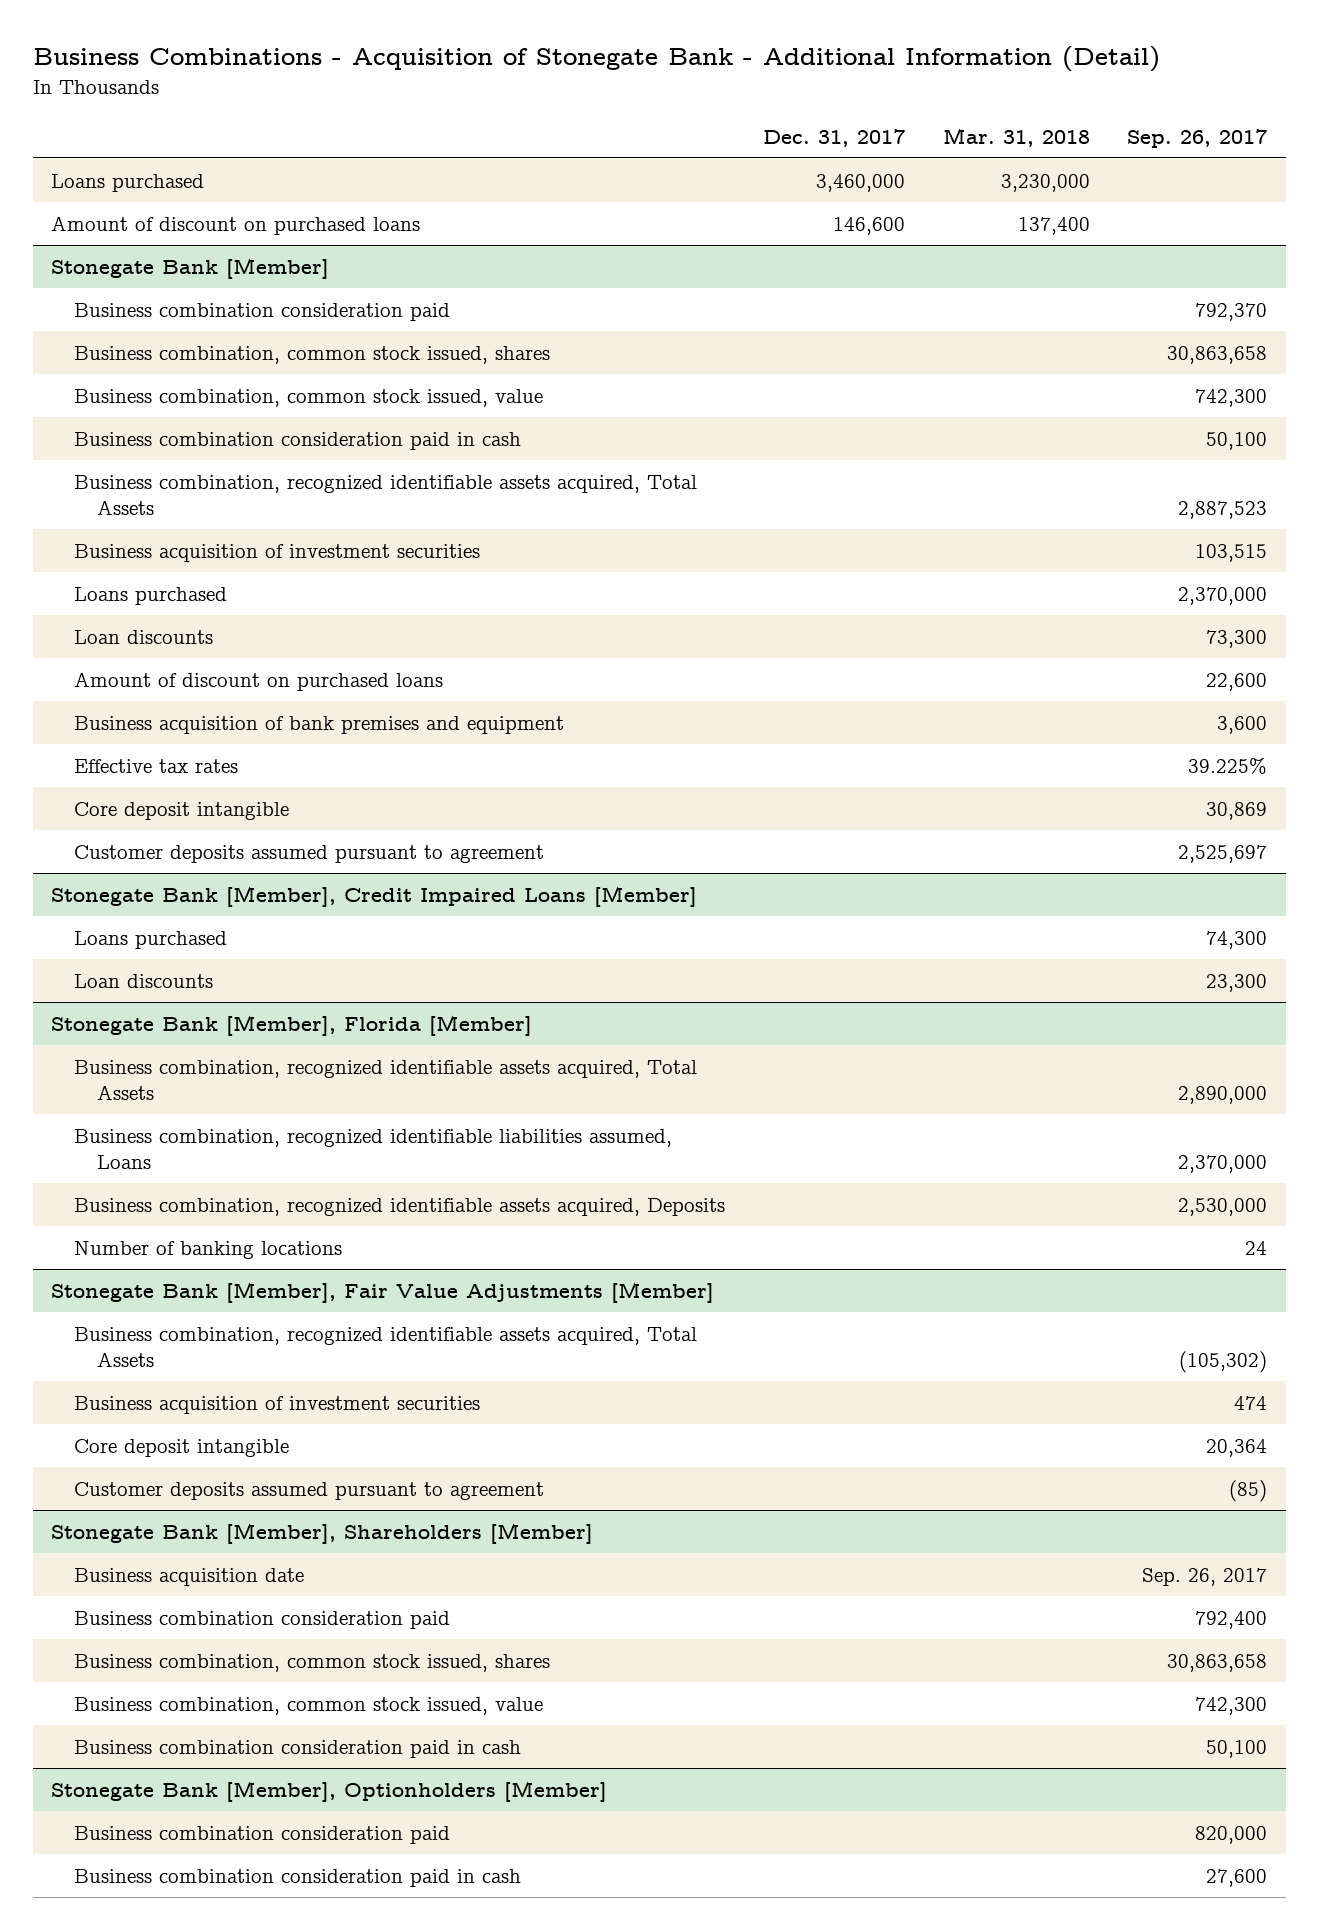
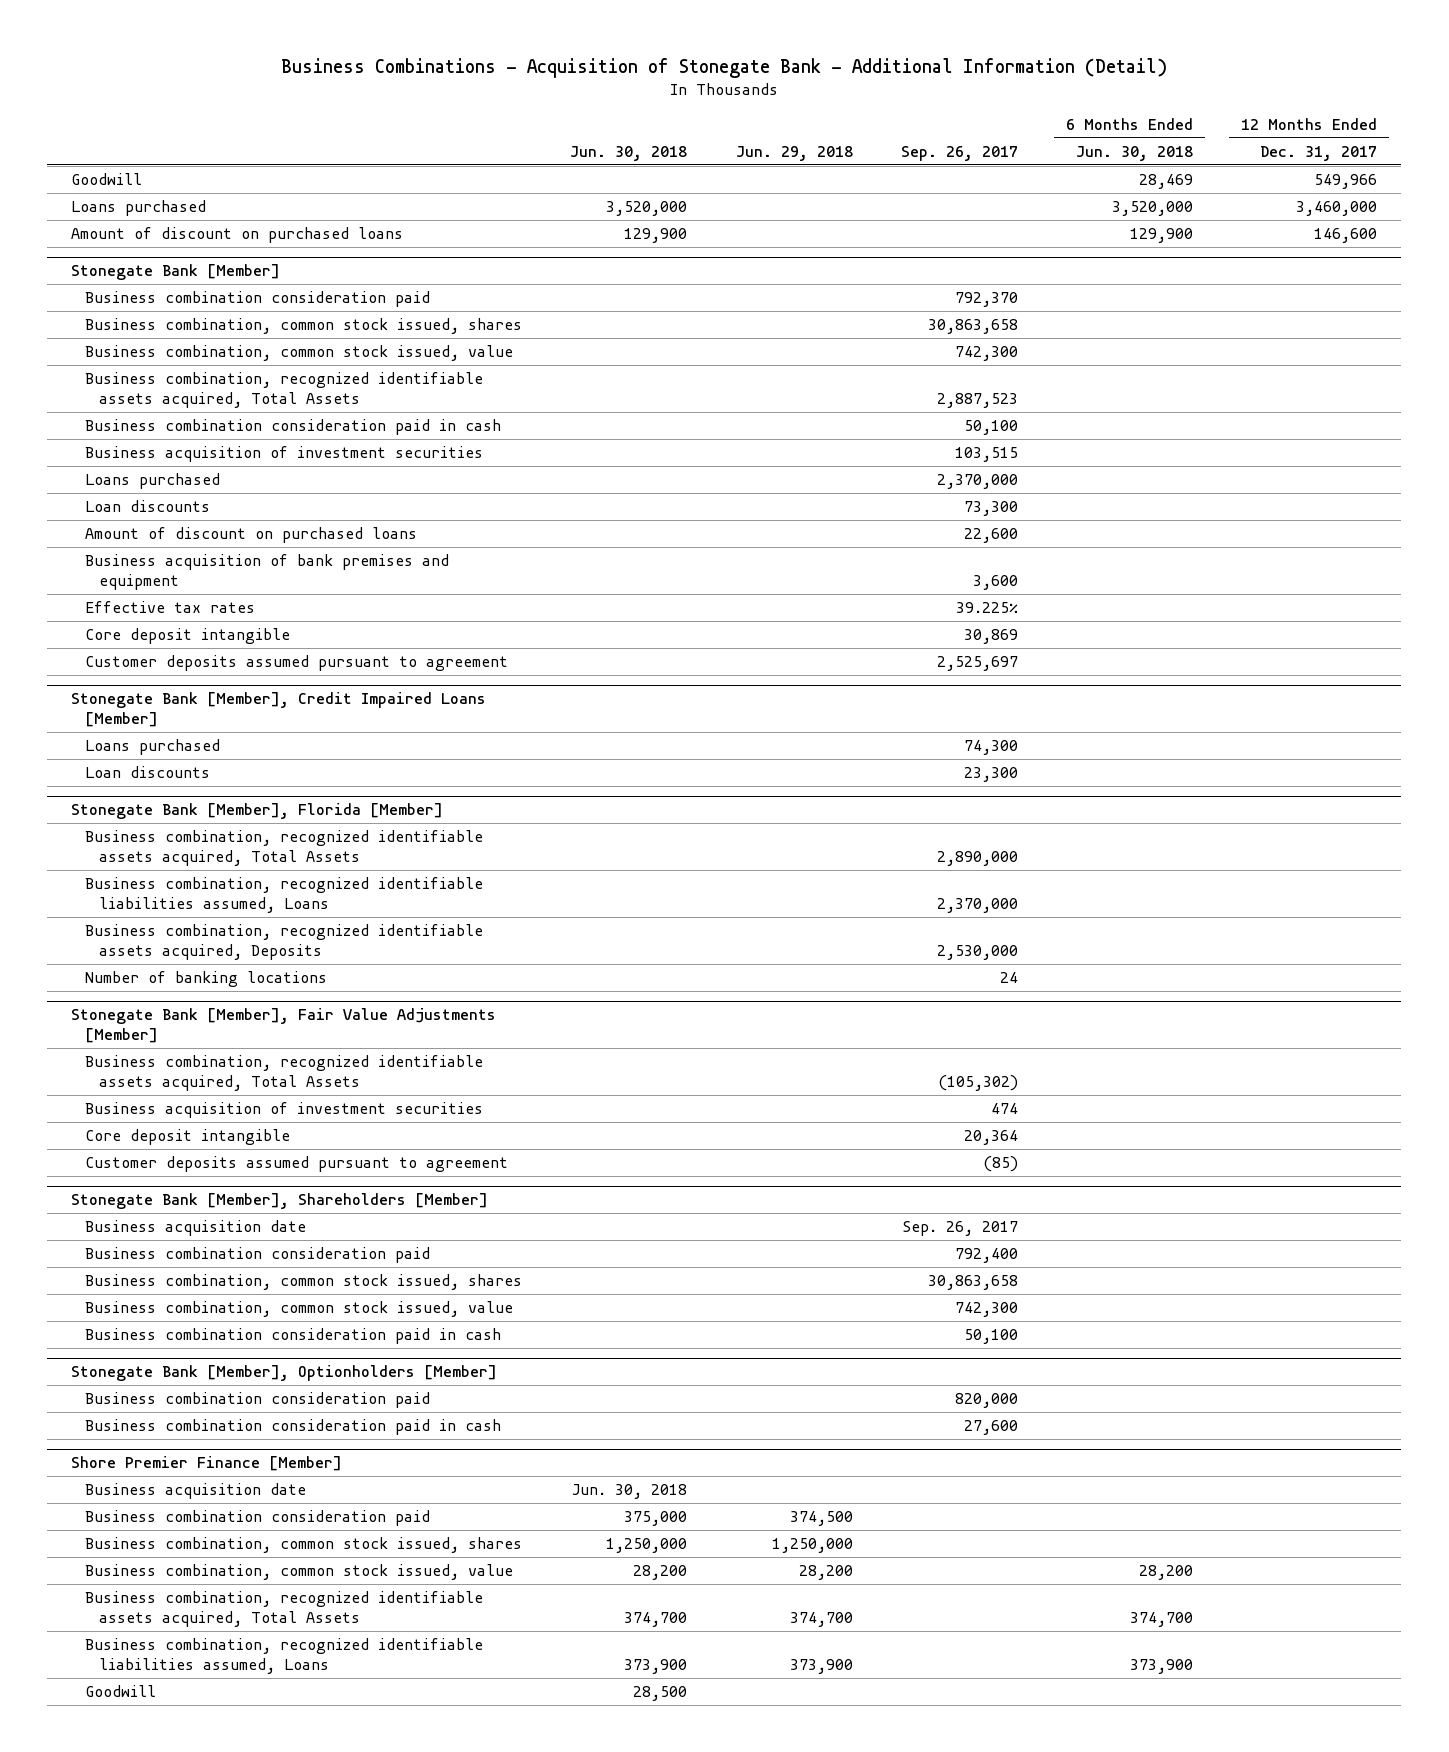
- | Dec. 31, 2017 | Mar. 31, 2018 | Sep. 26, 2017
+ | Jun. 30, 2018 | Jun. 29, 2018 | Sep. 26, 2017 | 6 Months Ended Jun. 30, 2018 | 12 Months Ended Dec. 31, 2017
+ Goodwill | | | | 28,469 | 549,966
@ Stonegate Bank [Member]
moved down: Business combination consideration paid in cash | | | 50,100 | |
+ Shore Premier Finance [Member]
+ Business acquisition date | Jun. 30, 2018 | | | |
+ Business combination consideration paid | 375,000 | 374,500 | | |
+ Business combination, common stock issued, shares | 1,250,000 | 1,250,000 | | |
+ Business combination, common stock issued, value | 28,200 | 28,200 | | 28,200 |
+ Business combination, recognized identifiable assets acquired, Total Assets | 374,700 | 374,700 | | 374,700 |
+ Business combination, recognized identifiable liabilities assumed, Loans | 373,900 | 373,900 | | 373,900 |
+ Goodwill | 28,500 | | | |

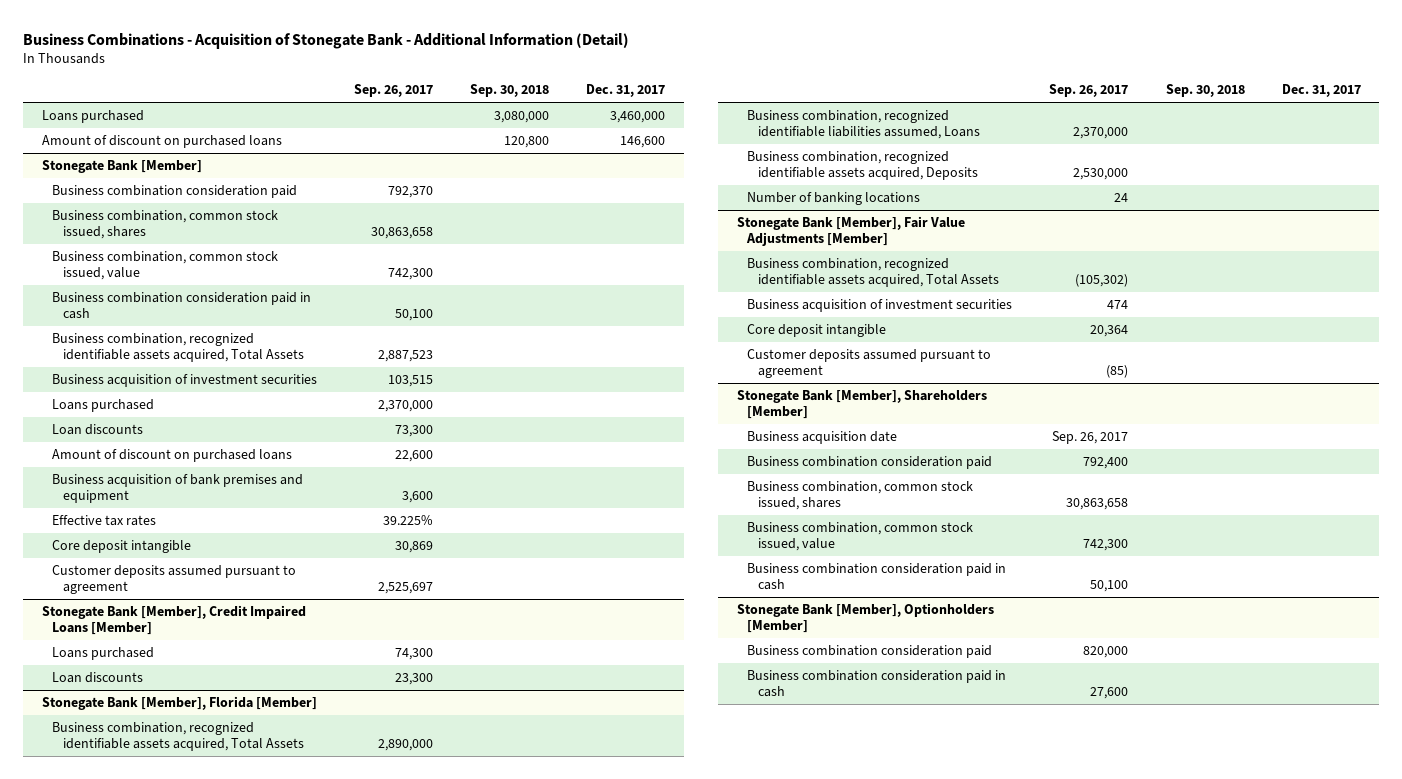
- | Jun. 30, 2018 | Jun. 29, 2018 | Sep. 26, 2017 | 6 Months Ended Jun. 30, 2018 | 12 Months Ended Dec. 31, 2017
+ | Sep. 26, 2017 | Sep. 30, 2018 | Dec. 31, 2017
- Goodwill | | | | 28,469 | 549,966
@ Stonegate Bank [Member]
moved down: Business combination, recognized identifiable assets acquired, Total Assets | 2,887,523 | |
- Shore Premier Finance [Member]
- Business acquisition date | Jun. 30, 2018 | | | |
- Business combination consideration paid | 375,000 | 374,500 | | |
- Business combination, common stock issued, shares | 1,250,000 | 1,250,000 | | |
- Business combination, common stock issued, value | 28,200 | 28,200 | | 28,200 |
- Business combination, recognized identifiable assets acquired, Total Assets | 374,700 | 374,700 | | 374,700 |
- Business combination, recognized identifiable liabilities assumed, Loans | 373,900 | 373,900 | | 373,900 |
- Goodwill | 28,500 | | | |

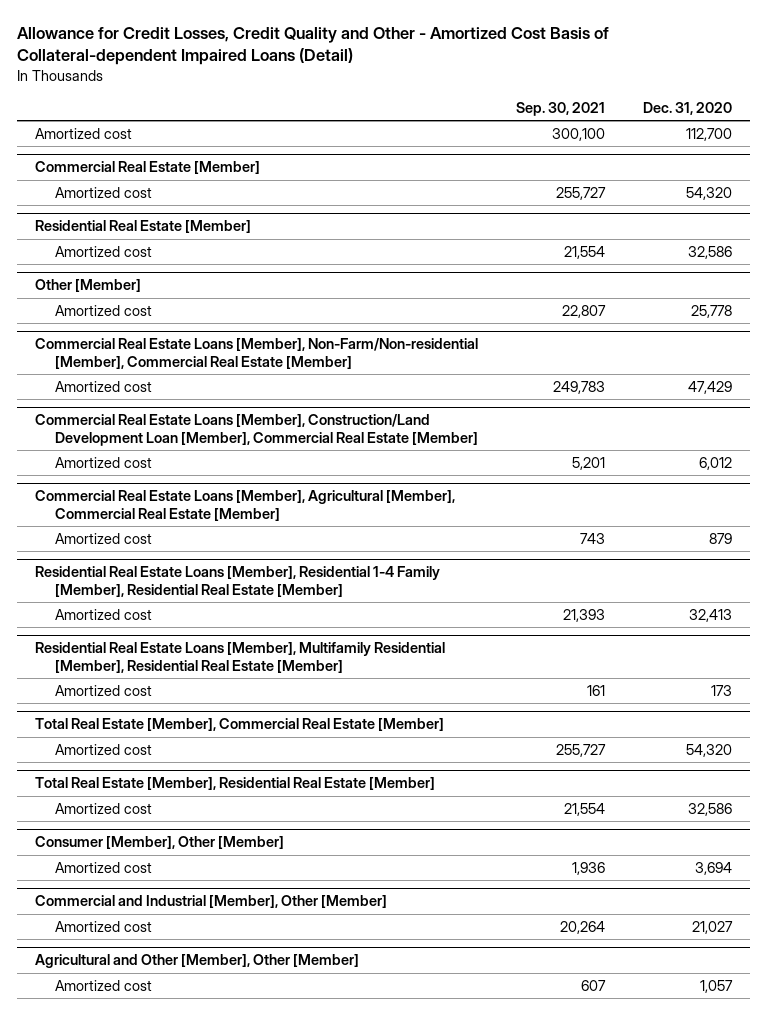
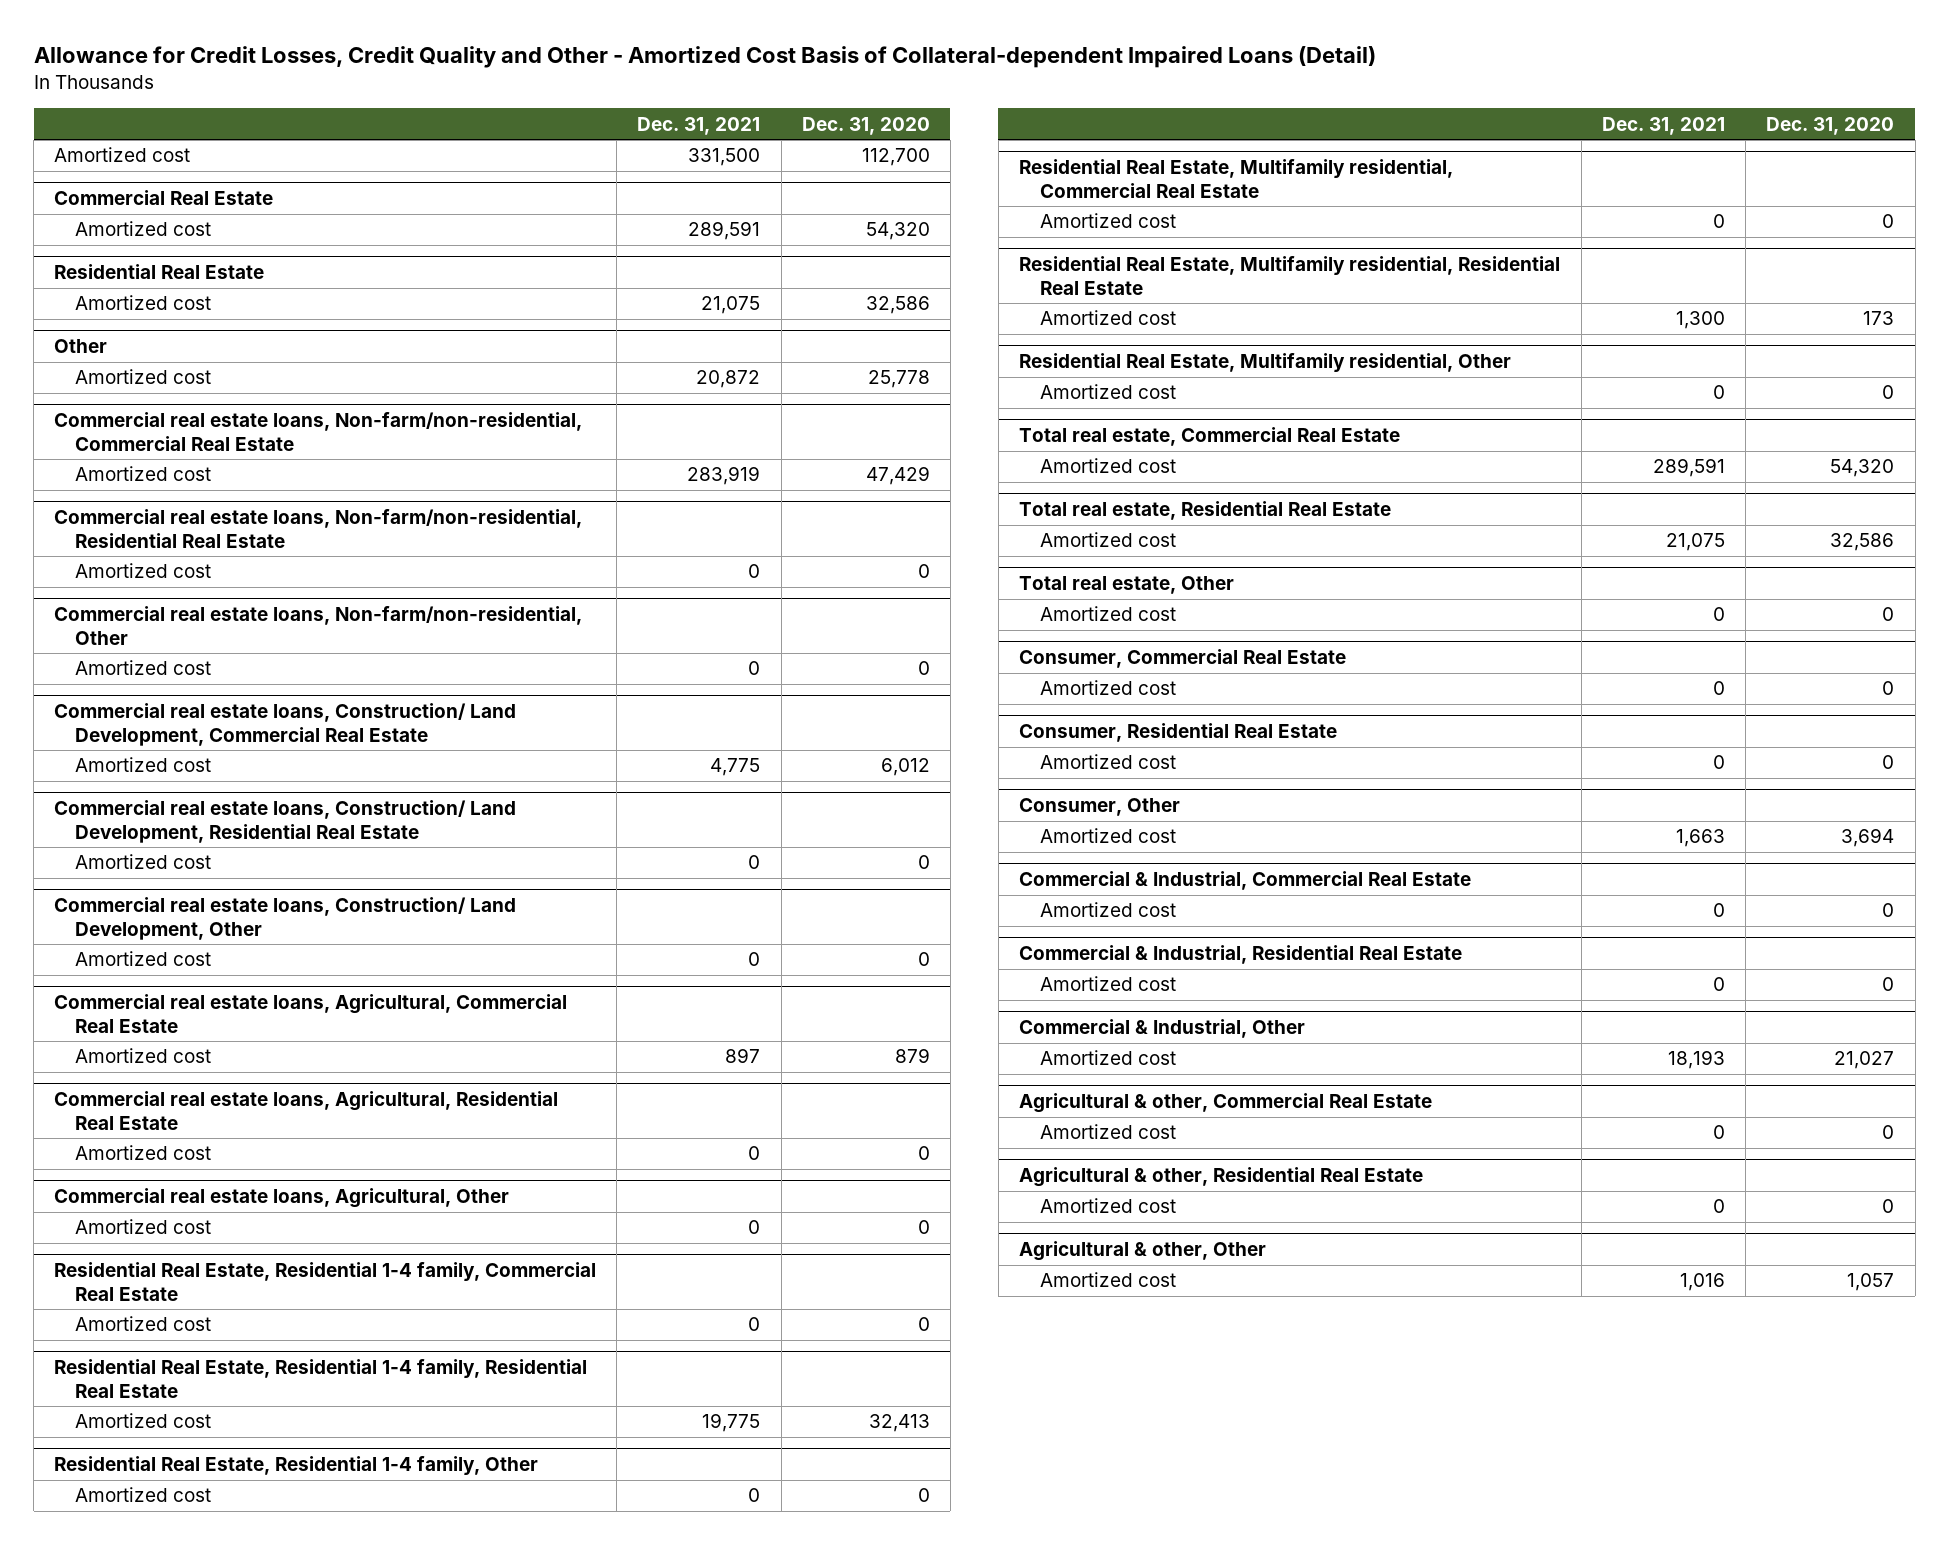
- | Sep. 30, 2021 | Dec. 31, 2020
+ | Dec. 31, 2021 | Dec. 31, 2020
- Commercial Real Estate [Member]
+ Commercial Real Estate
- Residential Real Estate [Member]
+ Residential Real Estate
- Other [Member]
+ Other
- Commercial Real Estate Loans [Member], Non-Farm/Non-residential [Member], Commercial Real Estate [Member]
+ Commercial real estate loans, Non-farm/non-residential, Commercial Real Estate
- Commercial Real Estate Loans [Member], Construction/Land Development Loan [Member], Commercial Real Estate [Member]
+ Commercial real estate loans, Non-farm/non-residential, Residential Real Estate
+ Amortized cost | 0 | 0
+ Commercial real estate loans, Non-farm/non-residential, Other
+ Amortized cost | 0 | 0
+ Commercial real estate loans, Construction/ Land Development, Commercial Real Estate
- Commercial Real Estate Loans [Member], Agricultural [Member], Commercial Real Estate [Member]
+ Commercial real estate loans, Construction/ Land Development, Residential Real Estate
+ Amortized cost | 0 | 0
+ Commercial real estate loans, Construction/ Land Development, Other
+ Amortized cost | 0 | 0
+ Commercial real estate loans, Agricultural, Commercial Real Estate
- Residential Real Estate Loans [Member], Residential 1-4 Family [Member], Residential Real Estate [Member]
+ Commercial real estate loans, Agricultural, Residential Real Estate
+ Amortized cost | 0 | 0
+ Commercial real estate loans, Agricultural, Other
+ Amortized cost | 0 | 0
+ Residential Real Estate, Residential 1-4 family, Commercial Real Estate
+ Amortized cost | 0 | 0
+ Residential Real Estate, Residential 1-4 family, Residential Real Estate
- Residential Real Estate Loans [Member], Multifamily Residential [Member], Residential Real Estate [Member]
+ Residential Real Estate, Residential 1-4 family, Other
+ Amortized cost | 0 | 0
+ Residential Real Estate, Multifamily residential, Commercial Real Estate
+ Amortized cost | 0 | 0
+ Residential Real Estate, Multifamily residential, Residential Real Estate
- Total Real Estate [Member], Commercial Real Estate [Member]
+ Residential Real Estate, Multifamily residential, Other
+ Amortized cost | 0 | 0
+ Total real estate, Commercial Real Estate
- Total Real Estate [Member], Residential Real Estate [Member]
+ Total real estate, Residential Real Estate
- Consumer [Member], Other [Member]
+ Total real estate, Other
+ Amortized cost | 0 | 0
+ Consumer, Commercial Real Estate
+ Amortized cost | 0 | 0
+ Consumer, Residential Real Estate
+ Amortized cost | 0 | 0
+ Consumer, Other
- Commercial and Industrial [Member], Other [Member]
+ Commercial & Industrial, Commercial Real Estate
+ Amortized cost | 0 | 0
+ Commercial & Industrial, Residential Real Estate
+ Amortized cost | 0 | 0
+ Commercial & Industrial, Other
- Agricultural and Other [Member], Other [Member]
+ Agricultural & other, Commercial Real Estate
+ Amortized cost | 0 | 0
+ Agricultural & other, Residential Real Estate
+ Amortized cost | 0 | 0
+ Agricultural & other, Other

